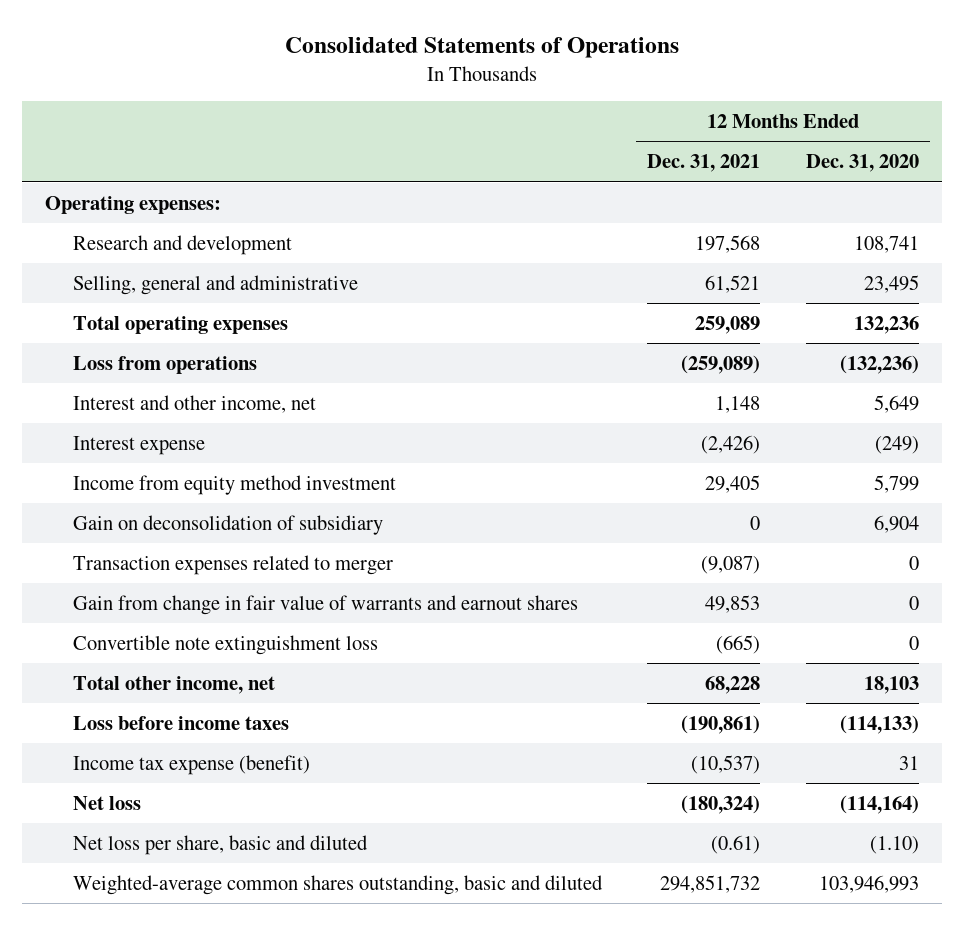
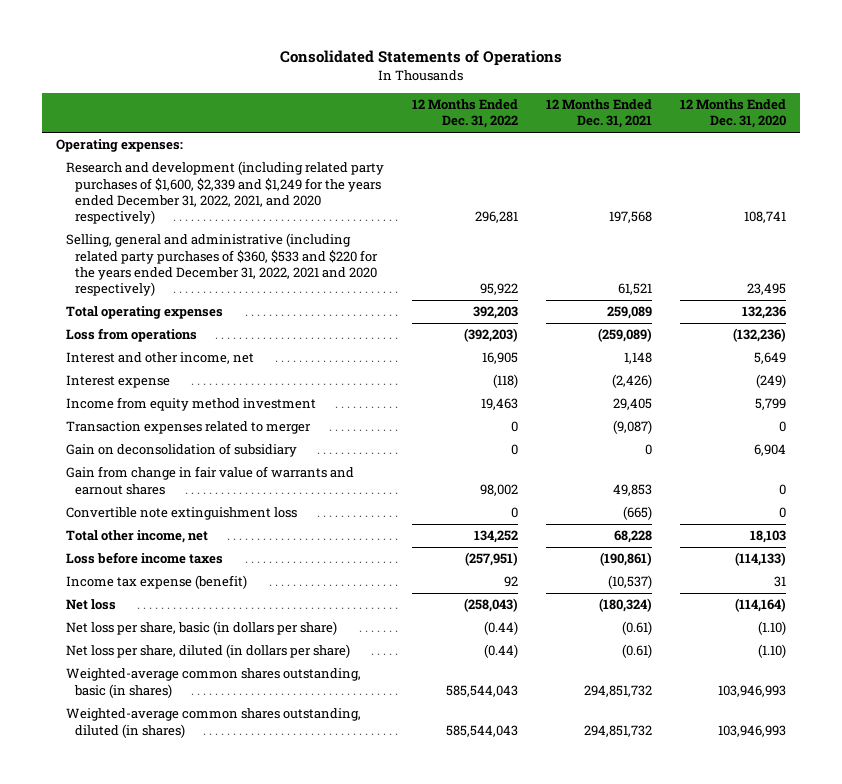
- | 12 Months Ended Dec. 31, 2021 | 12 Months Ended Dec. 31, 2020
+ | 12 Months Ended Dec. 31, 2022 | 12 Months Ended Dec. 31, 2021 | 12 Months Ended Dec. 31, 2020
- Research and development | 197,568 | 108,741
- Selling, general and administrative | 61,521 | 23,495
+ Research and development (including related party purchases of $1,600, $2,339 and $1,249 for the years ended December 31, 2022, 2021, and 2020 respectively) | 296,281 | 197,568 | 108,741
+ Selling, general and administrative (including related party purchases of $360, $533 and $220 for the years ended December 31, 2022, 2021 and 2020 respectively) | 95,922 | 61,521 | 23,495
moved down: Gain on deconsolidation of subsidiary | 0 | 0 | 6,904
- Net loss per share, basic and diluted | (0.61) | (1.10)
- Weighted-average common shares outstanding, basic and diluted | 294,851,732 | 103,946,993
+ Net loss per share, basic (in dollars per share) | (0.44) | (0.61) | (1.10)
+ Net loss per share, diluted (in dollars per share) | (0.44) | (0.61) | (1.10)
+ Weighted-average common shares outstanding, basic (in shares) | 585,544,043 | 294,851,732 | 103,946,993
+ Weighted-average common shares outstanding, diluted (in shares) | 585,544,043 | 294,851,732 | 103,946,993

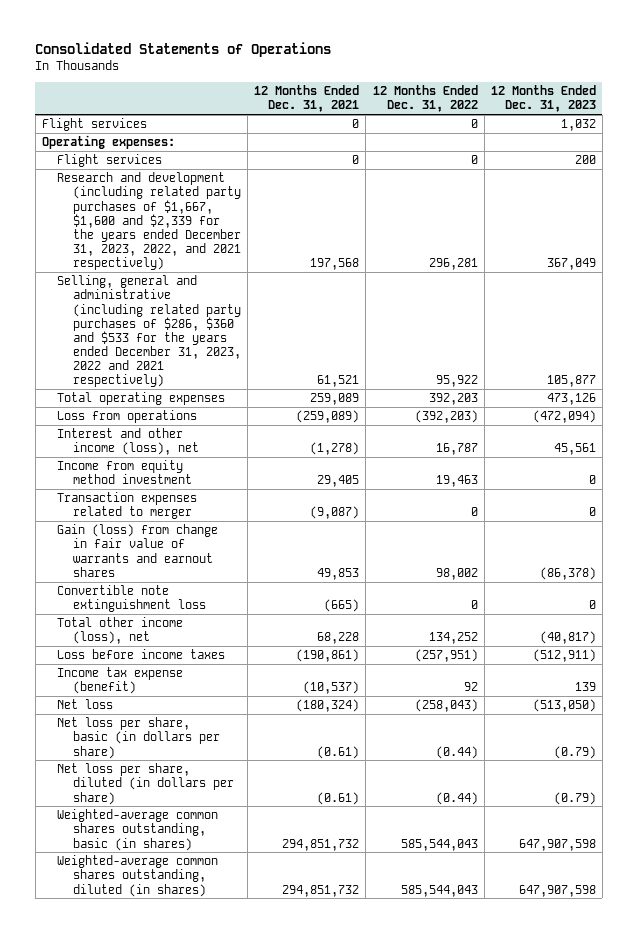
- | 12 Months Ended Dec. 31, 2022 | 12 Months Ended Dec. 31, 2021 | 12 Months Ended Dec. 31, 2020
+ | 12 Months Ended Dec. 31, 2021 | 12 Months Ended Dec. 31, 2022 | 12 Months Ended Dec. 31, 2023
+ Flight services | 0 | 0 | 1,032
- Research and development (including related party purchases of $1,600, $2,339 and $1,249 for the years ended December 31, 2022, 2021, and 2020 respectively) | 296,281 | 197,568 | 108,741
- Selling, general and administrative (including related party purchases of $360, $533 and $220 for the years ended December 31, 2022, 2021 and 2020 respectively) | 95,922 | 61,521 | 23,495
+ Flight services | 0 | 0 | 200
+ Research and development (including related party purchases of $1,667, $1,600 and $2,339 for the years ended December 31, 2023, 2022, and 2021 respectively) | 197,568 | 296,281 | 367,049
+ Selling, general and administrative (including related party purchases of $286, $360 and $533 for the years ended December 31, 2023, 2022 and 2021 respectively) | 61,521 | 95,922 | 105,877
- Interest and other income, net | 16,905 | 1,148 | 5,649
- Interest expense | (118) | (2,426) | (249)
+ Interest and other income (loss), net | (1,278) | 16,787 | 45,561
- Gain on deconsolidation of subsidiary | 0 | 0 | 6,904
- Gain from change in fair value of warrants and earnout shares | 98,002 | 49,853 | 0
+ Gain (loss) from change in fair value of warrants and earnout shares | 49,853 | 98,002 | (86,378)
- Total other income, net | 134,252 | 68,228 | 18,103
+ Total other income (loss), net | 68,228 | 134,252 | (40,817)

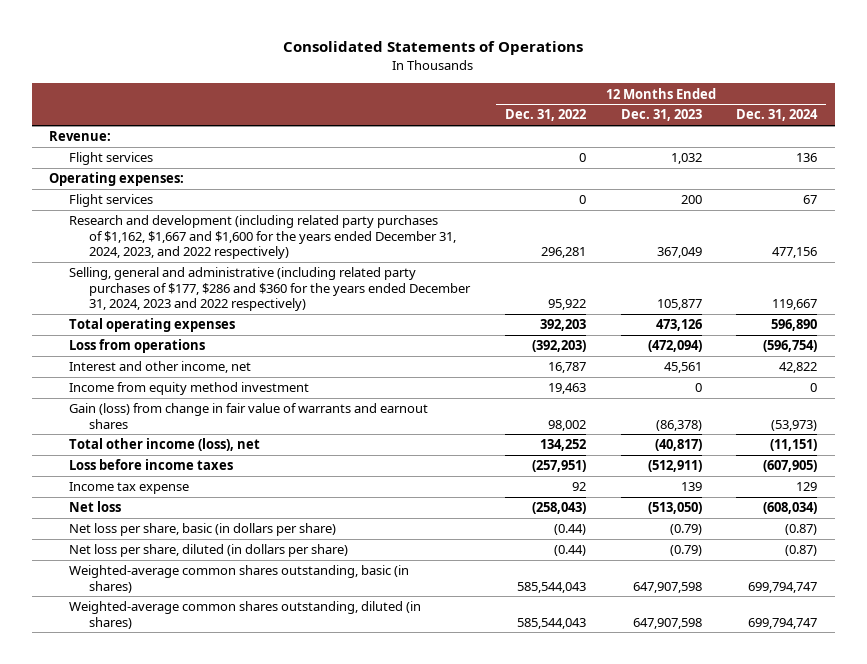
- | 12 Months Ended Dec. 31, 2021 | 12 Months Ended Dec. 31, 2022 | 12 Months Ended Dec. 31, 2023
+ | 12 Months Ended Dec. 31, 2022 | 12 Months Ended Dec. 31, 2023 | 12 Months Ended Dec. 31, 2024
+ Revenue:
- Research and development (including related party purchases of $1,667, $1,600 and $2,339 for the years ended December 31, 2023, 2022, and 2021 respectively) | 197,568 | 296,281 | 367,049
- Selling, general and administrative (including related party purchases of $286, $360 and $533 for the years ended December 31, 2023, 2022 and 2021 respectively) | 61,521 | 95,922 | 105,877
+ Research and development (including related party purchases of $1,162, $1,667 and $1,600 for the years ended December 31, 2024, 2023, and 2022 respectively) | 296,281 | 367,049 | 477,156
+ Selling, general and administrative (including related party purchases of $177, $286 and $360 for the years ended December 31, 2024, 2023 and 2022 respectively) | 95,922 | 105,877 | 119,667
- Interest and other income (loss), net | (1,278) | 16,787 | 45,561
+ Interest and other income, net | 16,787 | 45,561 | 42,822
- Transaction expenses related to merger | (9,087) | 0 | 0
- Convertible note extinguishment loss | (665) | 0 | 0
- Income tax expense (benefit) | (10,537) | 92 | 139
+ Income tax expense | 92 | 139 | 129

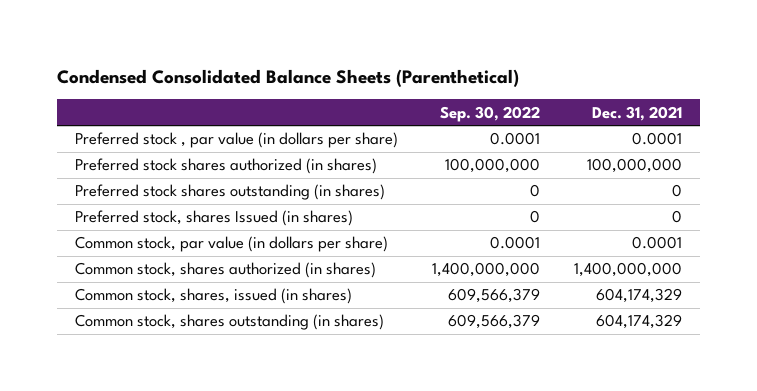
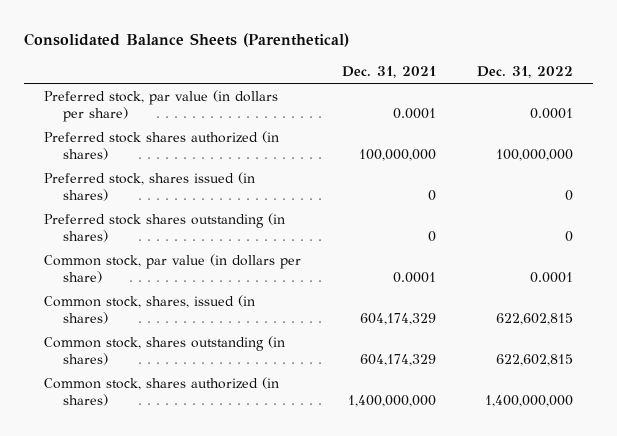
- Condensed Consolidated Balance Sheets (Parenthetical)
+ Consolidated Balance Sheets (Parenthetical)
- | Sep. 30, 2022 | Dec. 31, 2021
+ | Dec. 31, 2021 | Dec. 31, 2022
- Preferred stock , par value (in dollars per share) | 0.0001 | 0.0001
+ Preferred stock, par value (in dollars per share) | 0.0001 | 0.0001
+ Preferred stock, shares issued (in shares) | 0 | 0
- Preferred stock, shares Issued (in shares) | 0 | 0
moved down: Common stock, shares authorized (in shares) | 1,400,000,000 | 1,400,000,000

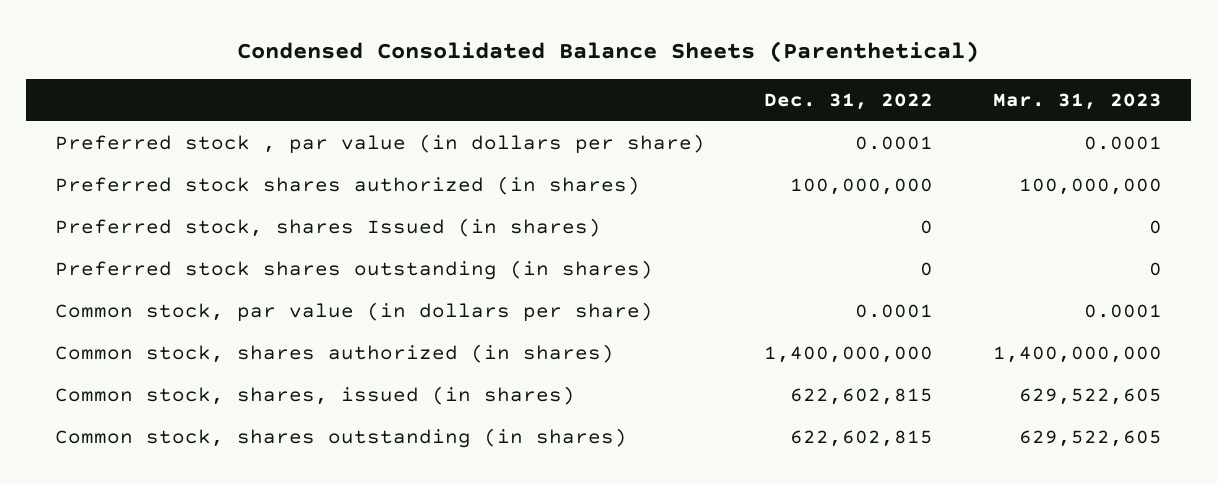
- Consolidated Balance Sheets (Parenthetical)
+ Condensed Consolidated Balance Sheets (Parenthetical)
- | Dec. 31, 2021 | Dec. 31, 2022
+ | Dec. 31, 2022 | Mar. 31, 2023
- Preferred stock, par value (in dollars per share) | 0.0001 | 0.0001
+ Preferred stock , par value (in dollars per share) | 0.0001 | 0.0001
- Preferred stock, shares issued (in shares) | 0 | 0
+ Preferred stock, shares Issued (in shares) | 0 | 0
moved up: Common stock, shares authorized (in shares) | 1,400,000,000 | 1,400,000,000

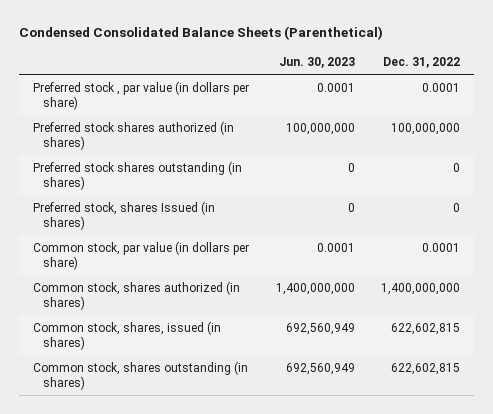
- | Dec. 31, 2022 | Mar. 31, 2023
+ | Jun. 30, 2023 | Dec. 31, 2022
moved down: Preferred stock, shares Issued (in shares) | 0 | 0

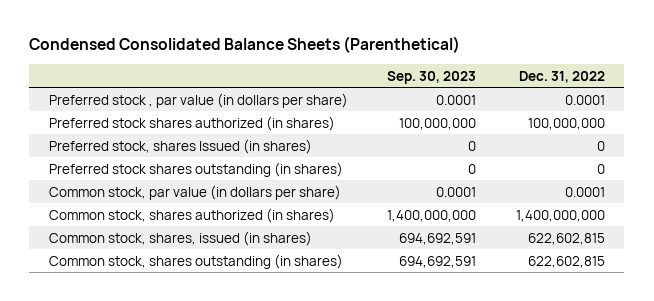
- | Jun. 30, 2023 | Dec. 31, 2022
+ | Sep. 30, 2023 | Dec. 31, 2022
moved down: Preferred stock shares outstanding (in shares) | 0 | 0

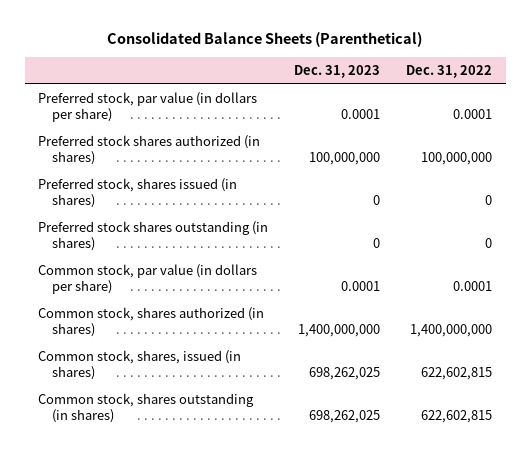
- Condensed Consolidated Balance Sheets (Parenthetical)
+ Consolidated Balance Sheets (Parenthetical)
- | Sep. 30, 2023 | Dec. 31, 2022
+ | Dec. 31, 2023 | Dec. 31, 2022
- Preferred stock , par value (in dollars per share) | 0.0001 | 0.0001
+ Preferred stock, par value (in dollars per share) | 0.0001 | 0.0001
- Preferred stock, shares Issued (in shares) | 0 | 0
+ Preferred stock, shares issued (in shares) | 0 | 0

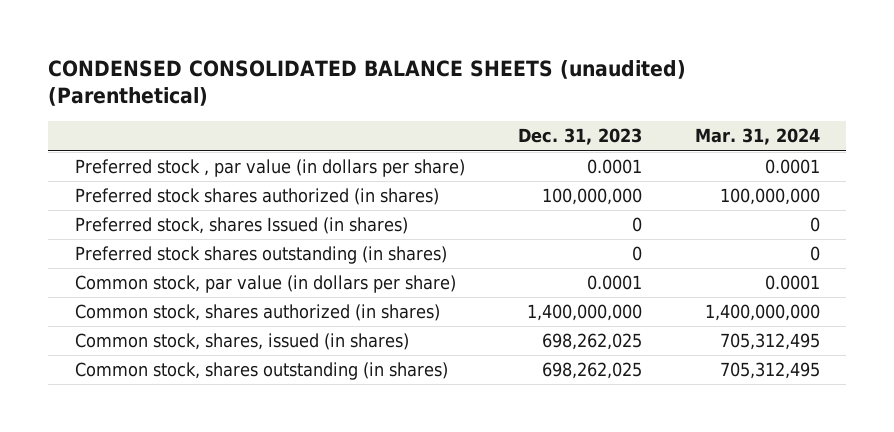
- Consolidated Balance Sheets (Parenthetical)
+ CONDENSED CONSOLIDATED BALANCE SHEETS (unaudited) (Parenthetical)
- | Dec. 31, 2023 | Dec. 31, 2022
+ | Dec. 31, 2023 | Mar. 31, 2024
- Preferred stock, par value (in dollars per share) | 0.0001 | 0.0001
+ Preferred stock , par value (in dollars per share) | 0.0001 | 0.0001
- Preferred stock, shares issued (in shares) | 0 | 0
+ Preferred stock, shares Issued (in shares) | 0 | 0

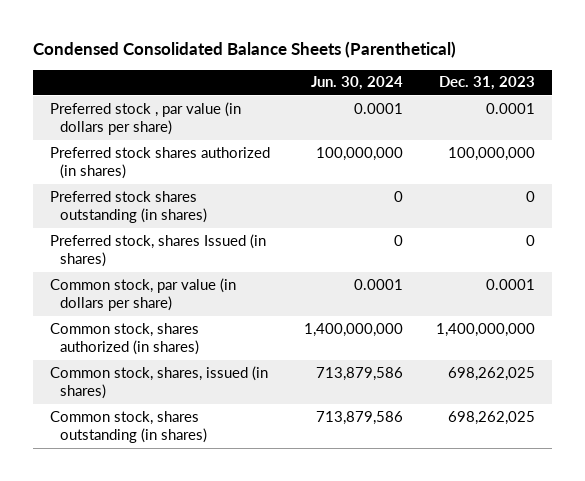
- CONDENSED CONSOLIDATED BALANCE SHEETS (unaudited) (Parenthetical)
+ Condensed Consolidated Balance Sheets (Parenthetical)
- | Dec. 31, 2023 | Mar. 31, 2024
+ | Jun. 30, 2024 | Dec. 31, 2023
moved down: Preferred stock, shares Issued (in shares) | 0 | 0

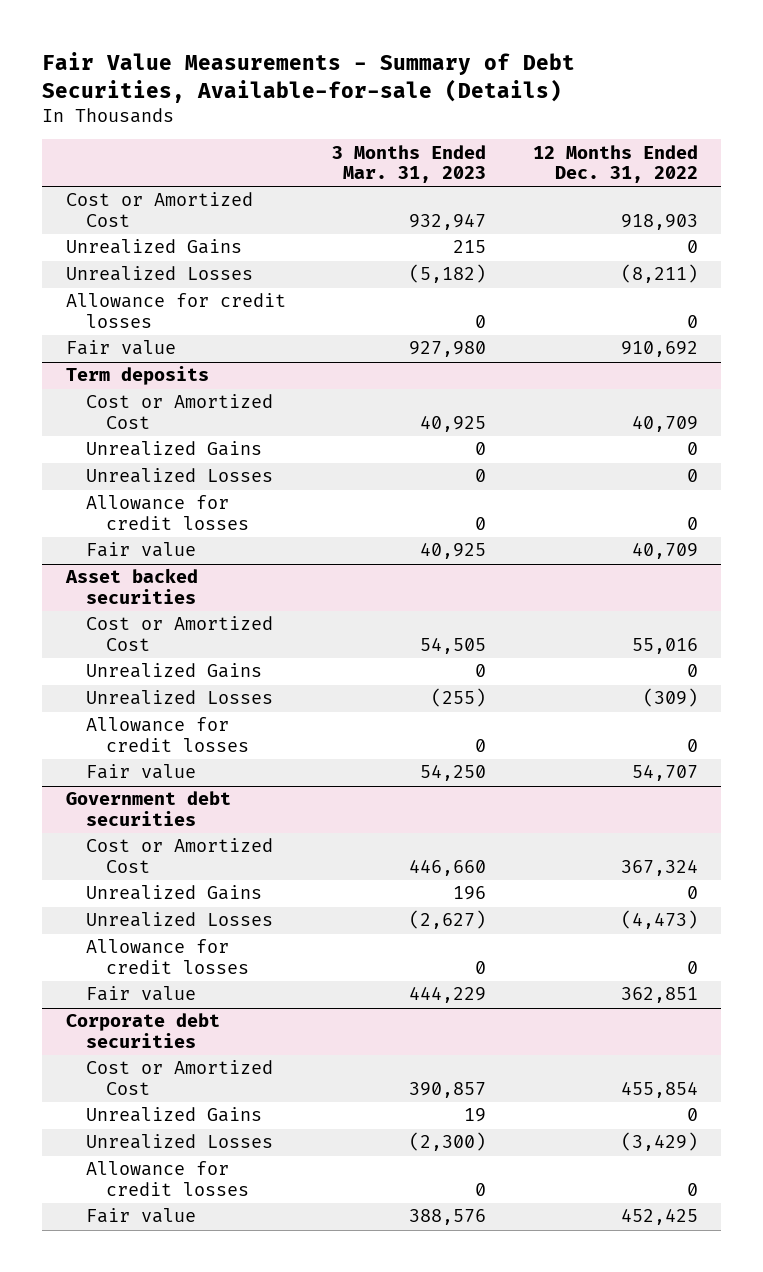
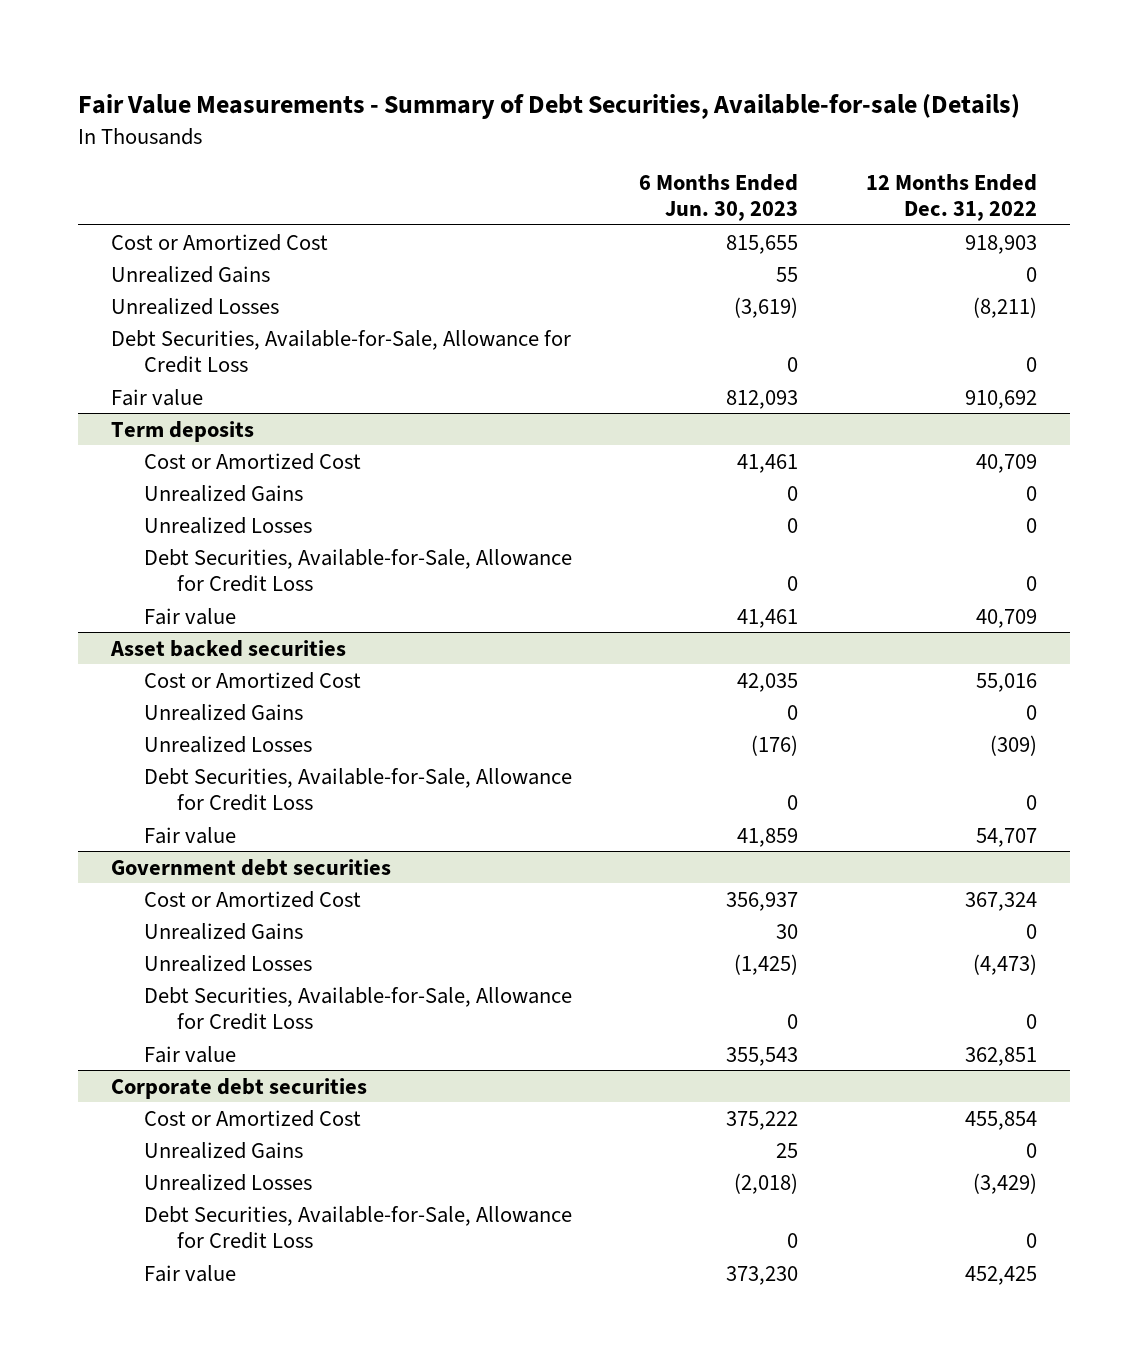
- | 3 Months Ended Mar. 31, 2023 | 12 Months Ended Dec. 31, 2022
+ | 6 Months Ended Jun. 30, 2023 | 12 Months Ended Dec. 31, 2022
- Allowance for credit losses | 0 | 0
+ Debt Securities, Available-for-Sale, Allowance for Credit Loss | 0 | 0
@ Term deposits
- Allowance for credit losses | 0 | 0
+ Debt Securities, Available-for-Sale, Allowance for Credit Loss | 0 | 0
@ Asset backed securities
- Allowance for credit losses | 0 | 0
+ Debt Securities, Available-for-Sale, Allowance for Credit Loss | 0 | 0
@ Government debt securities
- Allowance for credit losses | 0 | 0
+ Debt Securities, Available-for-Sale, Allowance for Credit Loss | 0 | 0
@ Corporate debt securities
- Allowance for credit losses | 0 | 0
+ Debt Securities, Available-for-Sale, Allowance for Credit Loss | 0 | 0

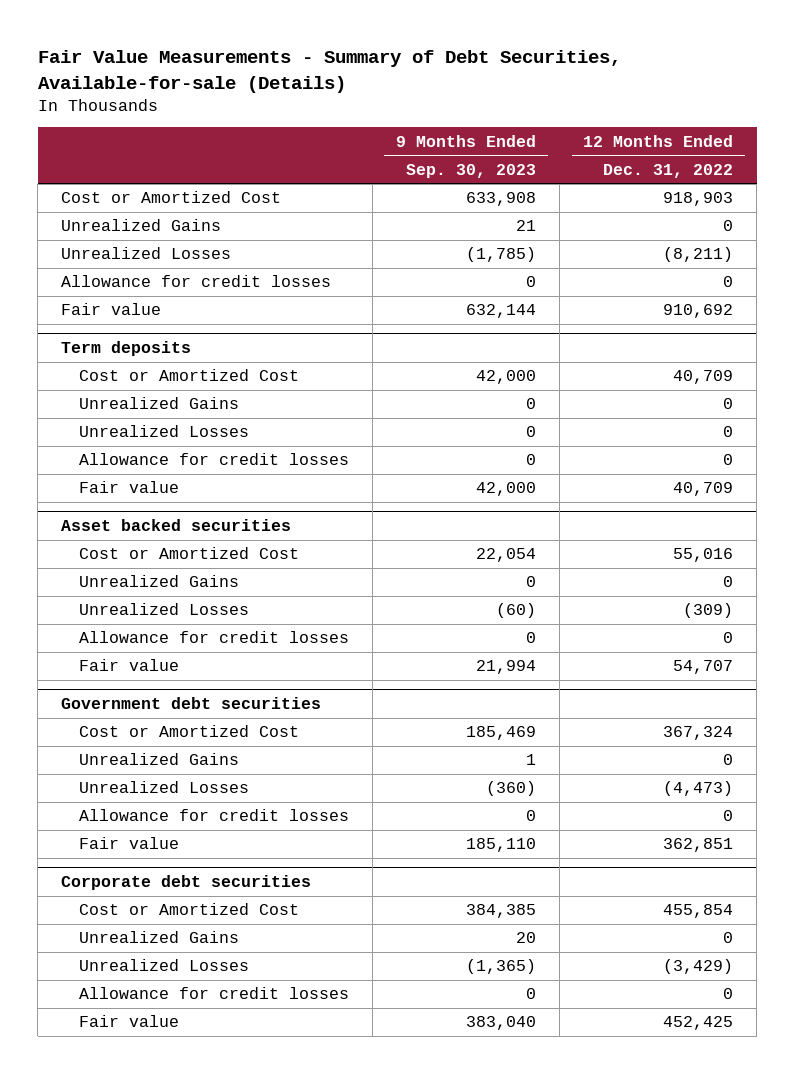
- | 6 Months Ended Jun. 30, 2023 | 12 Months Ended Dec. 31, 2022
+ | 9 Months Ended Sep. 30, 2023 | 12 Months Ended Dec. 31, 2022
- Debt Securities, Available-for-Sale, Allowance for Credit Loss | 0 | 0
+ Allowance for credit losses | 0 | 0
@ Term deposits
- Debt Securities, Available-for-Sale, Allowance for Credit Loss | 0 | 0
+ Allowance for credit losses | 0 | 0
@ Asset backed securities
- Debt Securities, Available-for-Sale, Allowance for Credit Loss | 0 | 0
+ Allowance for credit losses | 0 | 0
@ Government debt securities
- Debt Securities, Available-for-Sale, Allowance for Credit Loss | 0 | 0
+ Allowance for credit losses | 0 | 0
@ Corporate debt securities
- Debt Securities, Available-for-Sale, Allowance for Credit Loss | 0 | 0
+ Allowance for credit losses | 0 | 0

